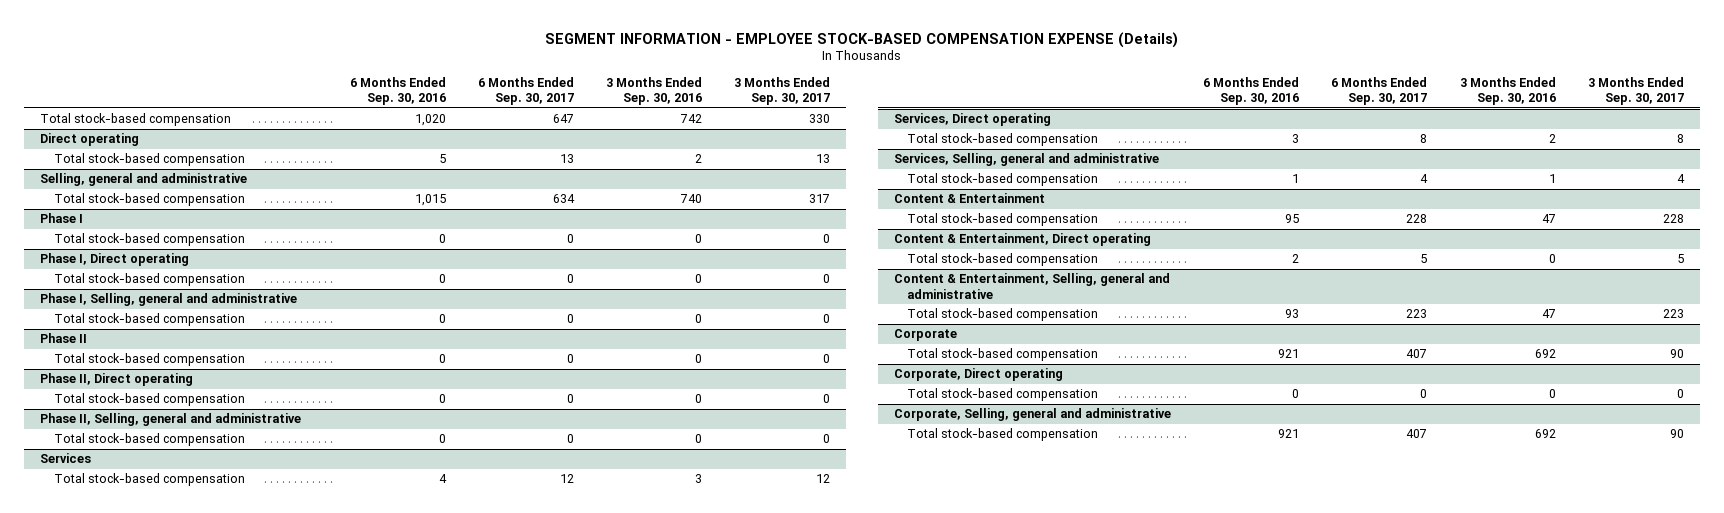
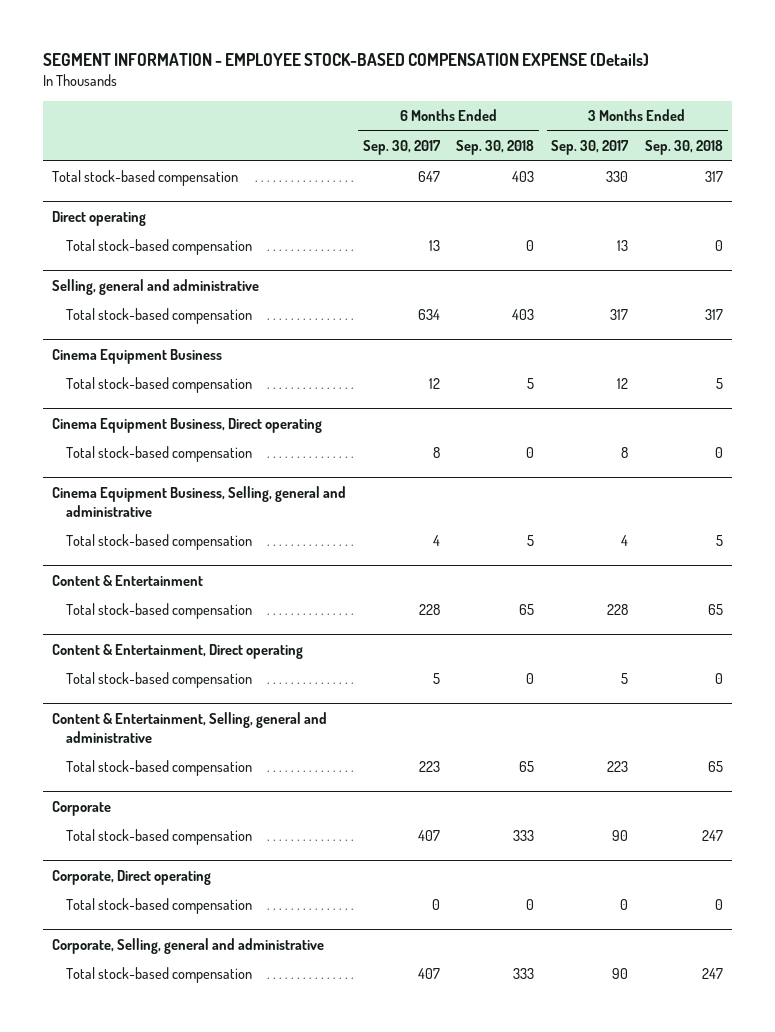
- | 6 Months Ended Sep. 30, 2016 | 6 Months Ended Sep. 30, 2017 | 3 Months Ended Sep. 30, 2016 | 3 Months Ended Sep. 30, 2017
+ | 6 Months Ended Sep. 30, 2017 | 6 Months Ended Sep. 30, 2018 | 3 Months Ended Sep. 30, 2017 | 3 Months Ended Sep. 30, 2018
- Phase I
- Total stock-based compensation | 0 | 0 | 0 | 0
- Phase I, Direct operating
- Total stock-based compensation | 0 | 0 | 0 | 0
- Phase I, Selling, general and administrative
- Total stock-based compensation | 0 | 0 | 0 | 0
- Phase II
- Total stock-based compensation | 0 | 0 | 0 | 0
- Phase II, Direct operating
- Total stock-based compensation | 0 | 0 | 0 | 0
- Phase II, Selling, general and administrative
- Total stock-based compensation | 0 | 0 | 0 | 0
- Services
+ Cinema Equipment Business
- Services, Direct operating
+ Cinema Equipment Business, Direct operating
- Services, Selling, general and administrative
+ Cinema Equipment Business, Selling, general and administrative

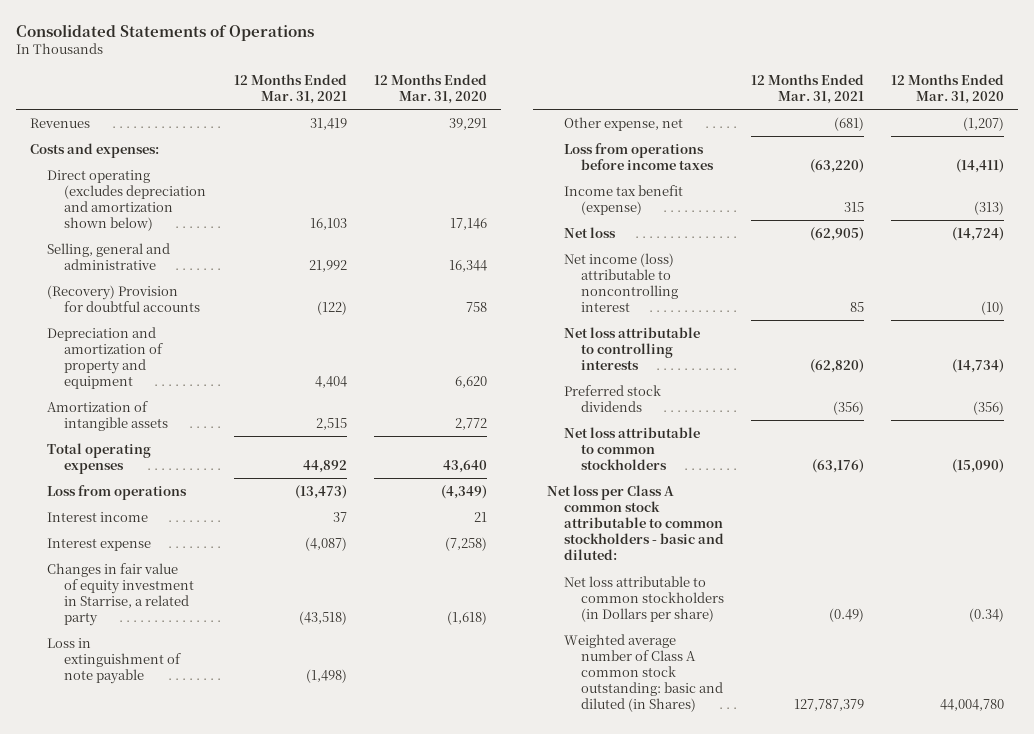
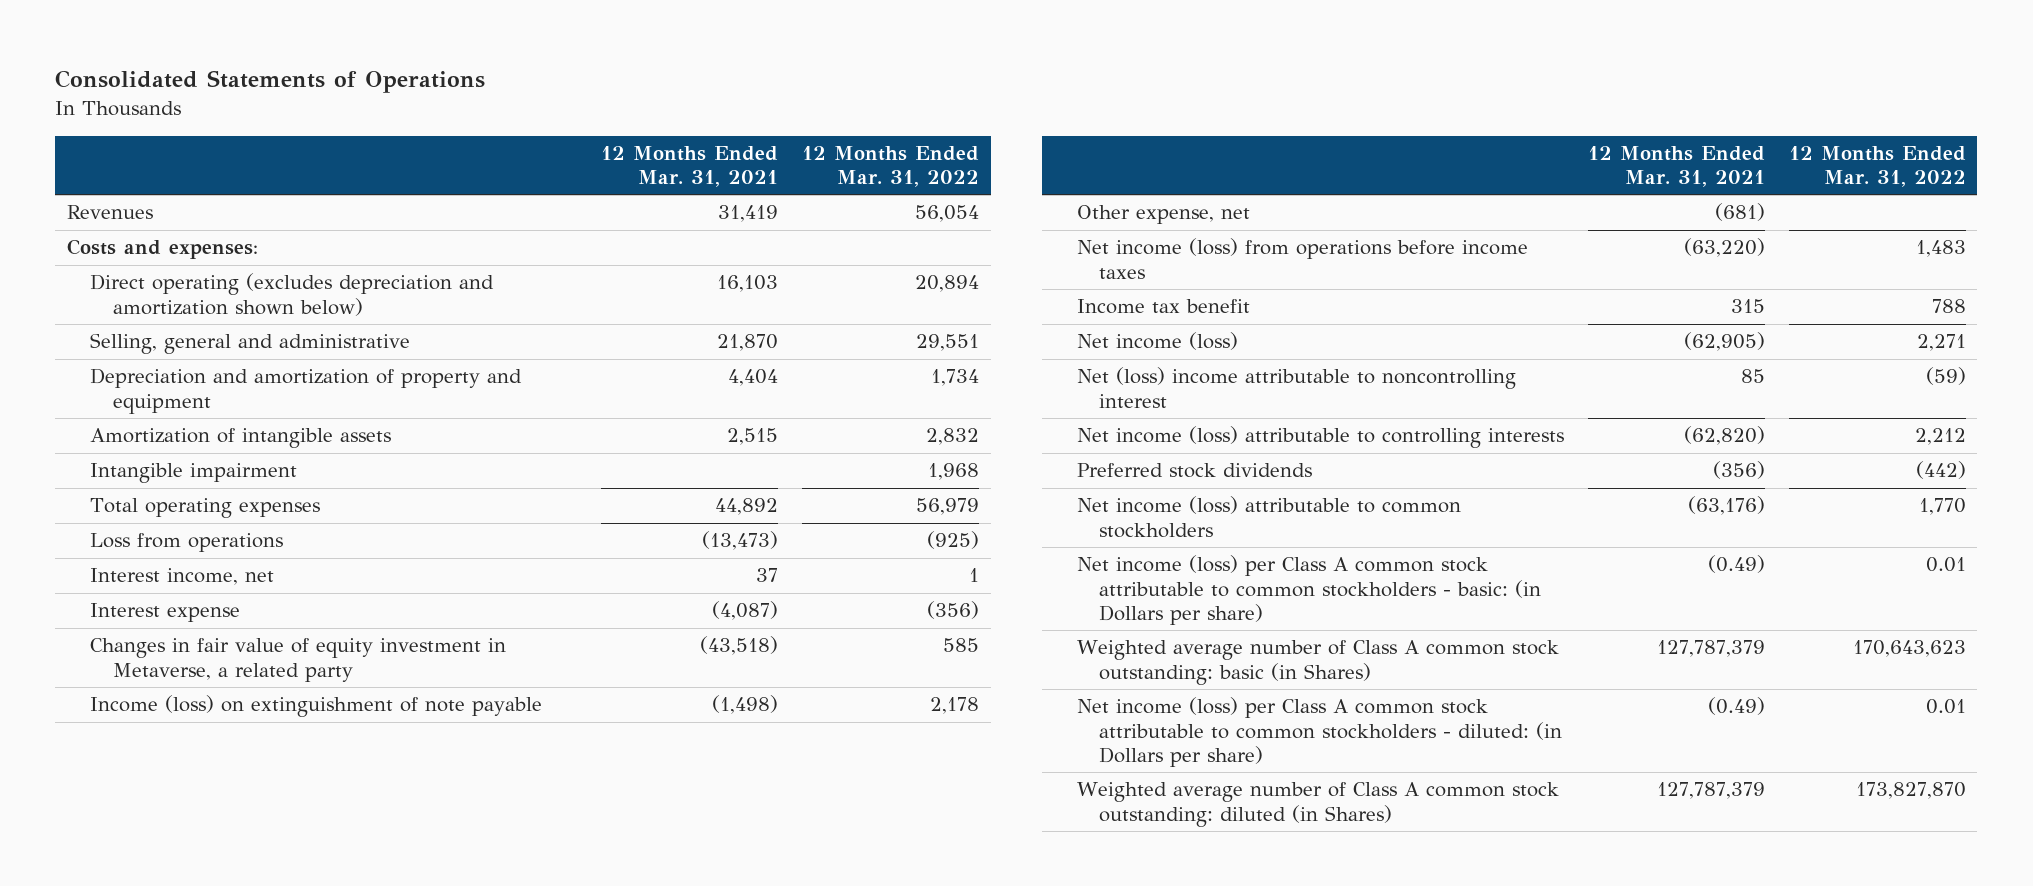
- | 12 Months Ended Mar. 31, 2021 | 12 Months Ended Mar. 31, 2020
+ | 12 Months Ended Mar. 31, 2021 | 12 Months Ended Mar. 31, 2022
- Selling, general and administrative | 21,992 | 16,344
- (Recovery) Provision for doubtful accounts | (122) | 758
+ Selling, general and administrative | 21,870 | 29,551
+ Intangible impairment | | 1,968
- Interest income | 37 | 21
+ Interest income, net | 37 | 1
- Changes in fair value of equity investment in Starrise, a related party | (43,518) | (1,618)
- Loss in extinguishment of note payable | (1,498) |
+ Changes in fair value of equity investment in Metaverse, a related party | (43,518) | 585
+ Income (loss) on extinguishment of note payable | (1,498) | 2,178
- Loss from operations before income taxes | (63,220) | (14,411)
- Income tax benefit (expense) | 315 | (313)
- Net loss | (62,905) | (14,724)
- Net income (loss) attributable to noncontrolling interest | 85 | (10)
- Net loss attributable to controlling interests | (62,820) | (14,734)
+ Net income (loss) from operations before income taxes | (63,220) | 1,483
+ Income tax benefit | 315 | 788
+ Net income (loss) | (62,905) | 2,271
+ Net (loss) income attributable to noncontrolling interest | 85 | (59)
+ Net income (loss) attributable to controlling interests | (62,820) | 2,212
- Net loss attributable to common stockholders | (63,176) | (15,090)
- Net loss per Class A common stock attributable to common stockholders - basic and diluted:
- Net loss attributable to common stockholders (in Dollars per share) | (0.49) | (0.34)
- Weighted average number of Class A common stock outstanding: basic and diluted (in Shares) | 127,787,379 | 44,004,780
+ Net income (loss) attributable to common stockholders | (63,176) | 1,770
+ Net income (loss) per Class A common stock attributable to common stockholders - basic: (in Dollars per share) | (0.49) | 0.01
+ Weighted average number of Class A common stock outstanding: basic (in Shares) | 127,787,379 | 170,643,623
+ Net income (loss) per Class A common stock attributable to common stockholders - diluted: (in Dollars per share) | (0.49) | 0.01
+ Weighted average number of Class A common stock outstanding: diluted (in Shares) | 127,787,379 | 173,827,870

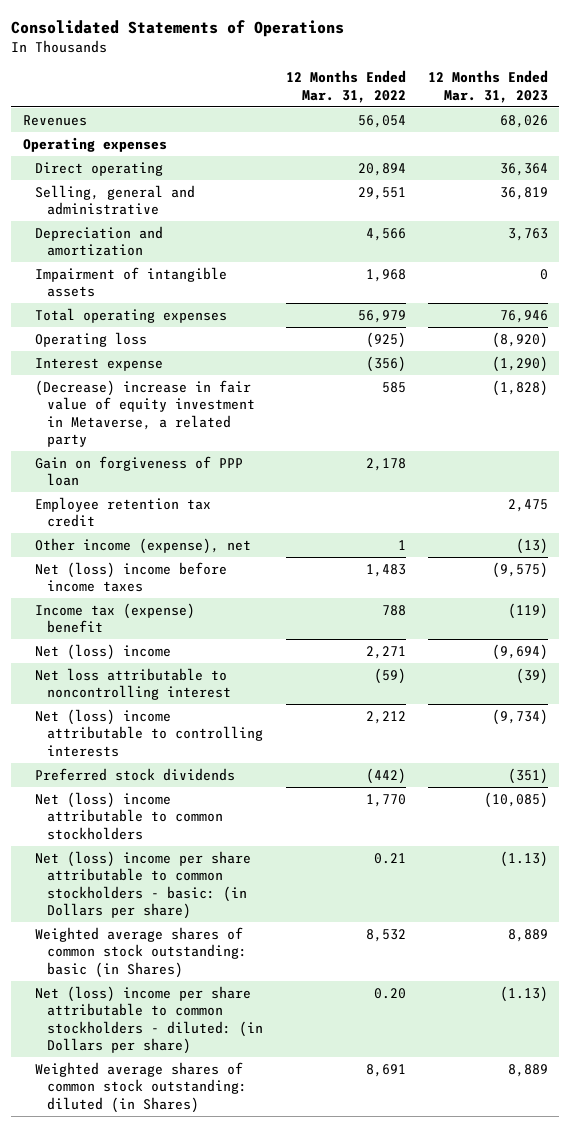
- | 12 Months Ended Mar. 31, 2021 | 12 Months Ended Mar. 31, 2022
+ | 12 Months Ended Mar. 31, 2022 | 12 Months Ended Mar. 31, 2023
- Costs and expenses:
- Direct operating (excludes depreciation and amortization shown below) | 16,103 | 20,894
+ Operating expenses
+ Direct operating | 20,894 | 36,364
- Depreciation and amortization of property and equipment | 4,404 | 1,734
- Amortization of intangible assets | 2,515 | 2,832
- Intangible impairment | | 1,968
+ Depreciation and amortization | 4,566 | 3,763
+ Impairment of intangible assets | 1,968 | 0
- Loss from operations | (13,473) | (925)
- Interest income, net | 37 | 1
+ Operating loss | (925) | (8,920)
- Changes in fair value of equity investment in Metaverse, a related party | (43,518) | 585
- Income (loss) on extinguishment of note payable | (1,498) | 2,178
- Other expense, net | (681) |
- Net income (loss) from operations before income taxes | (63,220) | 1,483
- Income tax benefit | 315 | 788
- Net income (loss) | (62,905) | 2,271
- Net (loss) income attributable to noncontrolling interest | 85 | (59)
- Net income (loss) attributable to controlling interests | (62,820) | 2,212
+ (Decrease) increase in fair value of equity investment in Metaverse, a related party | 585 | (1,828)
+ Gain on forgiveness of PPP loan | 2,178 |
+ Employee retention tax credit | | 2,475
+ Other income (expense), net | 1 | (13)
+ Net (loss) income before income taxes | 1,483 | (9,575)
+ Income tax (expense) benefit | 788 | (119)
+ Net (loss) income | 2,271 | (9,694)
+ Net loss attributable to noncontrolling interest | (59) | (39)
+ Net (loss) income attributable to controlling interests | 2,212 | (9,734)
- Net income (loss) attributable to common stockholders | (63,176) | 1,770
- Net income (loss) per Class A common stock attributable to common stockholders - basic: (in Dollars per share) | (0.49) | 0.01
- Weighted average number of Class A common stock outstanding: basic (in Shares) | 127,787,379 | 170,643,623
- Net income (loss) per Class A common stock attributable to common stockholders - diluted: (in Dollars per share) | (0.49) | 0.01
- Weighted average number of Class A common stock outstanding: diluted (in Shares) | 127,787,379 | 173,827,870
+ Net (loss) income attributable to common stockholders | 1,770 | (10,085)
+ Net (loss) income per share attributable to common stockholders - basic: (in Dollars per share) | 0.21 | (1.13)
+ Weighted average shares of common stock outstanding: basic (in Shares) | 8,532 | 8,889
+ Net (loss) income per share attributable to common stockholders - diluted: (in Dollars per share) | 0.20 | (1.13)
+ Weighted average shares of common stock outstanding: diluted (in Shares) | 8,691 | 8,889

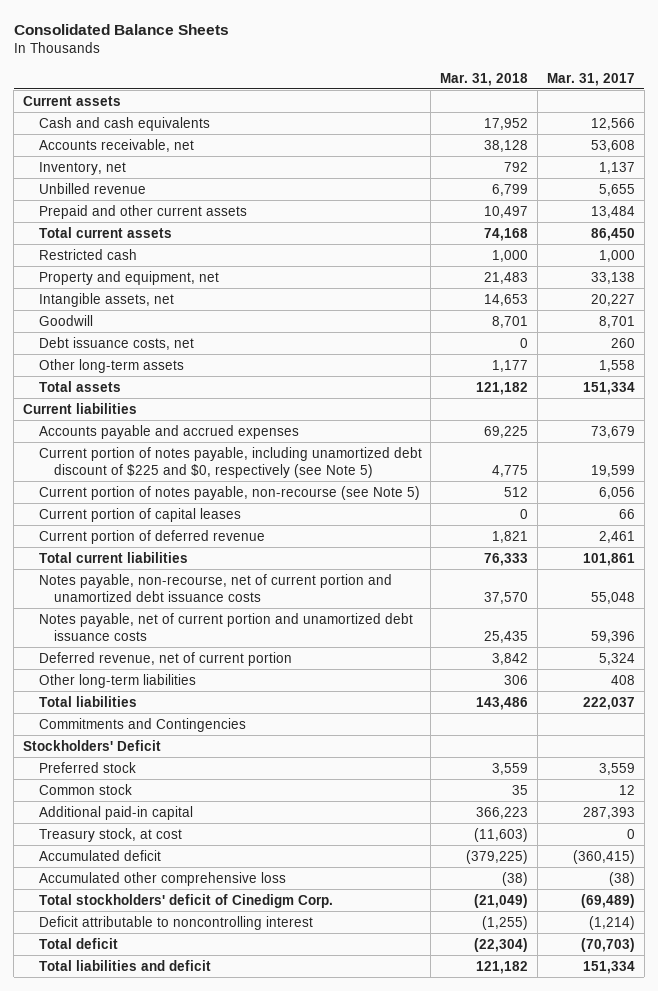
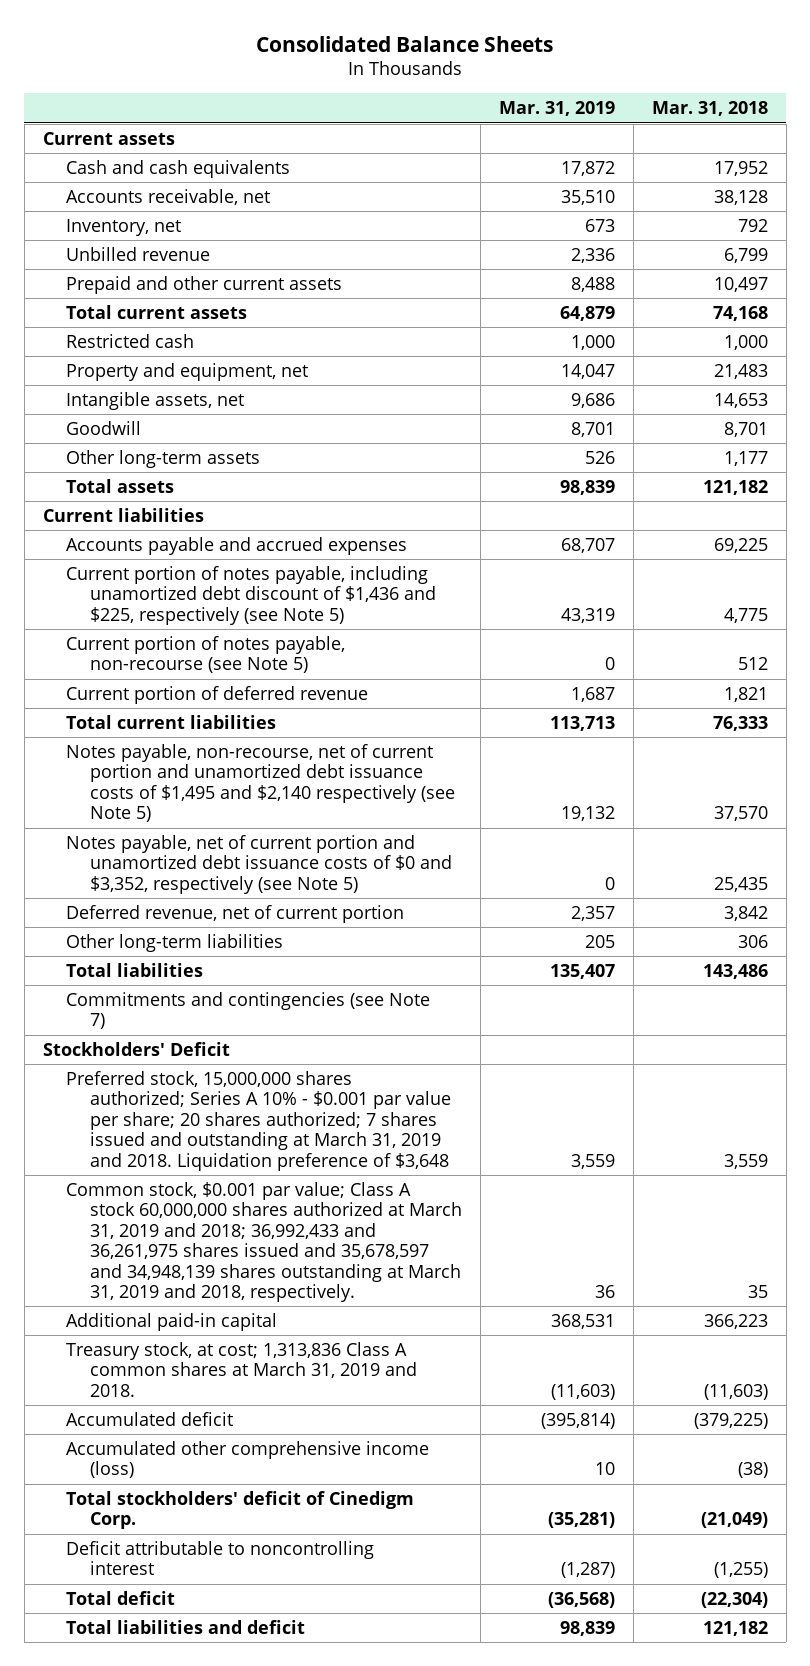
- | Mar. 31, 2018 | Mar. 31, 2017
+ | Mar. 31, 2019 | Mar. 31, 2018
- Debt issuance costs, net | 0 | 260
- Current portion of notes payable, including unamortized debt discount of $225 and $0, respectively (see Note 5) | 4,775 | 19,599
+ Current portion of notes payable, including unamortized debt discount of $1,436 and $225, respectively (see Note 5) | 43,319 | 4,775
- Current portion of capital leases | 0 | 66
- Notes payable, non-recourse, net of current portion and unamortized debt issuance costs | 37,570 | 55,048
- Notes payable, net of current portion and unamortized debt issuance costs | 25,435 | 59,396
+ Notes payable, non-recourse, net of current portion and unamortized debt issuance costs of $1,495 and $2,140 respectively (see Note 5) | 19,132 | 37,570
+ Notes payable, net of current portion and unamortized debt issuance costs of $0 and $3,352, respectively (see Note 5) | 0 | 25,435
- Commitments and Contingencies
+ Commitments and contingencies (see Note 7)
- Preferred stock | 3,559 | 3,559
- Common stock | 35 | 12
+ Preferred stock, 15,000,000 shares authorized; Series A 10% - $0.001 par value per share; 20 shares authorized; 7 shares issued and outstanding at March 31, 2019 and 2018. Liquidation preference of $3,648 | 3,559 | 3,559
+ Common stock, $0.001 par value; Class A stock 60,000,000 shares authorized at March 31, 2019 and 2018; 36,992,433 and 36,261,975 shares issued and 35,678,597 and 34,948,139 shares outstanding at March 31, 2019 and 2018, respectively. | 36 | 35
- Treasury stock, at cost | (11,603) | 0
+ Treasury stock, at cost; 1,313,836 Class A common shares at March 31, 2019 and 2018. | (11,603) | (11,603)
- Accumulated other comprehensive loss | (38) | (38)
+ Accumulated other comprehensive income (loss) | 10 | (38)

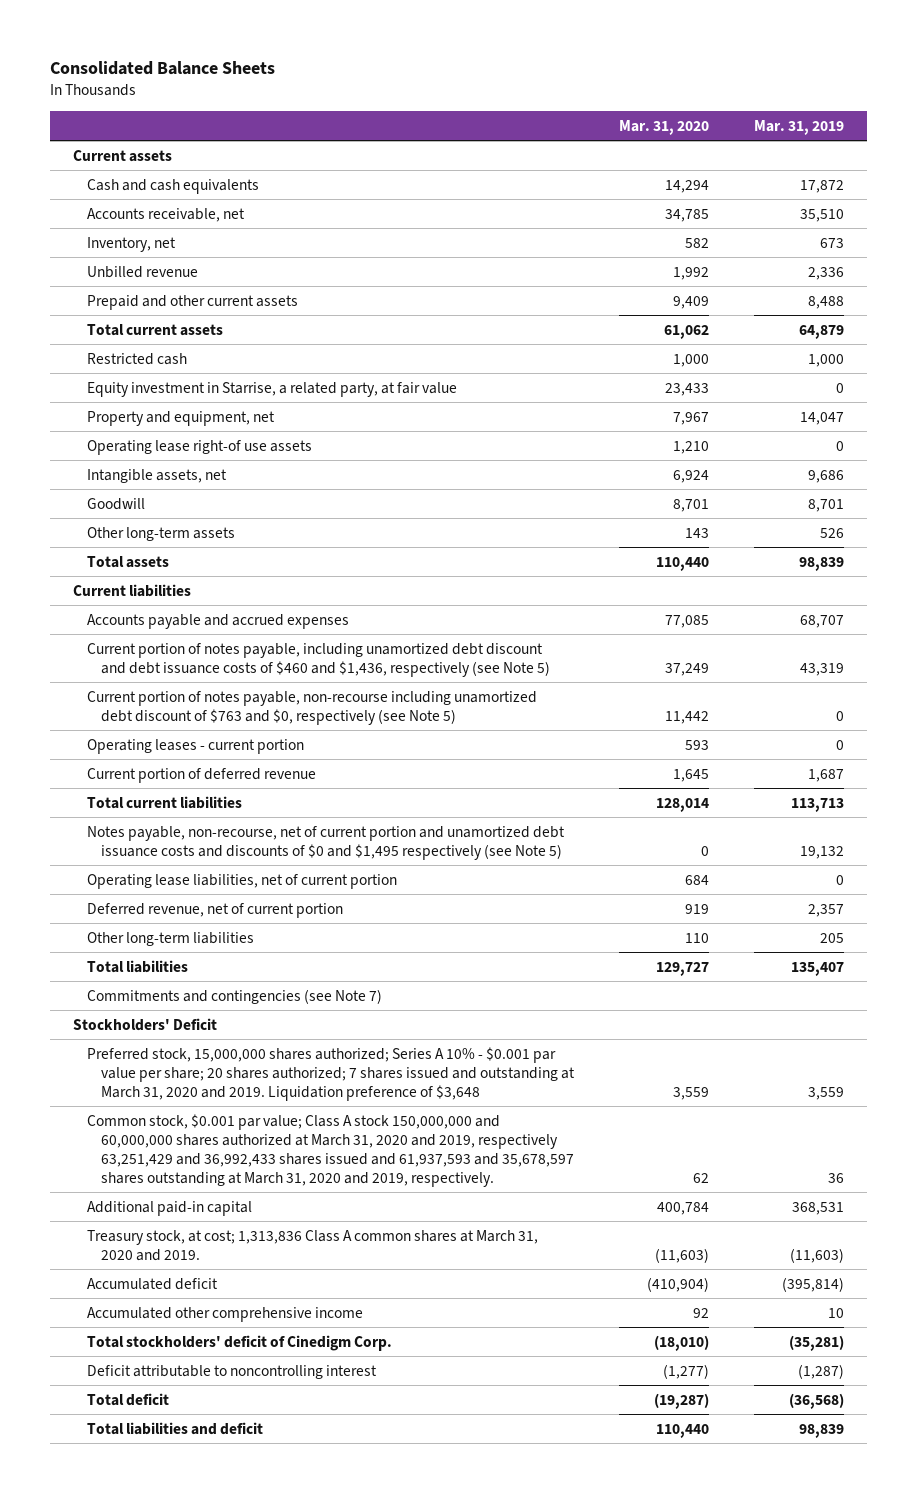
- | Mar. 31, 2019 | Mar. 31, 2018
+ | Mar. 31, 2020 | Mar. 31, 2019
+ Equity investment in Starrise, a related party, at fair value | 23,433 | 0
+ Operating lease right-of use assets | 1,210 | 0
- Current portion of notes payable, including unamortized debt discount of $1,436 and $225, respectively (see Note 5) | 43,319 | 4,775
- Current portion of notes payable, non-recourse (see Note 5) | 0 | 512
+ Current portion of notes payable, including unamortized debt discount and debt issuance costs of $460 and $1,436, respectively (see Note 5) | 37,249 | 43,319
+ Current portion of notes payable, non-recourse including unamortized debt discount of $763 and $0, respectively (see Note 5) | 11,442 | 0
+ Operating leases - current portion | 593 | 0
- Notes payable, non-recourse, net of current portion and unamortized debt issuance costs of $1,495 and $2,140 respectively (see Note 5) | 19,132 | 37,570
- Notes payable, net of current portion and unamortized debt issuance costs of $0 and $3,352, respectively (see Note 5) | 0 | 25,435
+ Notes payable, non-recourse, net of current portion and unamortized debt issuance costs and discounts of $0 and $1,495 respectively (see Note 5) | 0 | 19,132
+ Operating lease liabilities, net of current portion | 684 | 0
- Preferred stock, 15,000,000 shares authorized; Series A 10% - $0.001 par value per share; 20 shares authorized; 7 shares issued and outstanding at March 31, 2019 and 2018. Liquidation preference of $3,648 | 3,559 | 3,559
- Common stock, $0.001 par value; Class A stock 60,000,000 shares authorized at March 31, 2019 and 2018; 36,992,433 and 36,261,975 shares issued and 35,678,597 and 34,948,139 shares outstanding at March 31, 2019 and 2018, respectively. | 36 | 35
+ Preferred stock, 15,000,000 shares authorized; Series A 10% - $0.001 par value per share; 20 shares authorized; 7 shares issued and outstanding at March 31, 2020 and 2019. Liquidation preference of $3,648 | 3,559 | 3,559
+ Common stock, $0.001 par value; Class A stock 150,000,000 and 60,000,000 shares authorized at March 31, 2020 and 2019, respectively 63,251,429 and 36,992,433 shares issued and 61,937,593 and 35,678,597 shares outstanding at March 31, 2020 and 2019, respectively. | 62 | 36
- Treasury stock, at cost; 1,313,836 Class A common shares at March 31, 2019 and 2018. | (11,603) | (11,603)
+ Treasury stock, at cost; 1,313,836 Class A common shares at March 31, 2020 and 2019. | (11,603) | (11,603)
- Accumulated other comprehensive income (loss) | 10 | (38)
+ Accumulated other comprehensive income | 92 | 10

